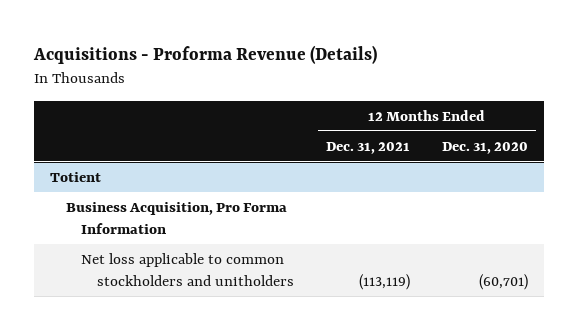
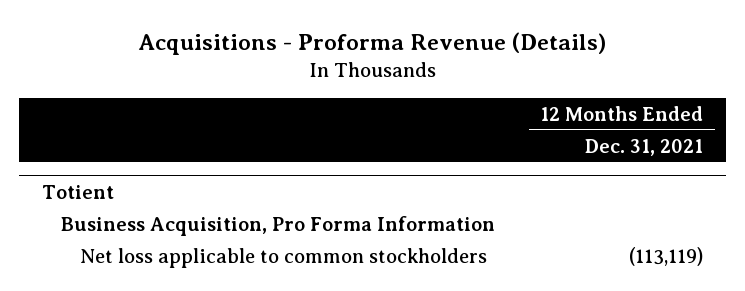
- | 12 Months Ended Dec. 31, 2021 | 12 Months Ended Dec. 31, 2020
+ | 12 Months Ended Dec. 31, 2021
@ Totient
- Net loss applicable to common stockholders and unitholders | (113,119) | (60,701)
+ Net loss applicable to common stockholders | (113,119)

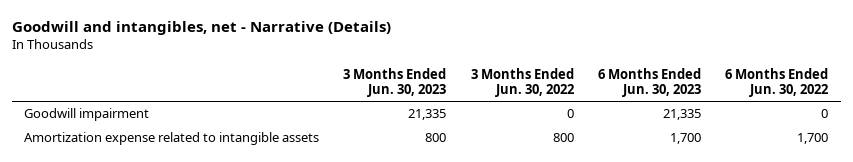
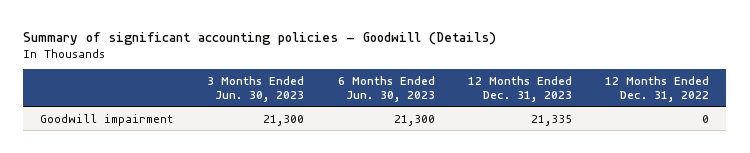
- Goodwill and intangibles, net - Narrative (Details)
+ Summary of significant accounting policies - Goodwill (Details)
- | 3 Months Ended Jun. 30, 2023 | 3 Months Ended Jun. 30, 2022 | 6 Months Ended Jun. 30, 2023 | 6 Months Ended Jun. 30, 2022
+ | 3 Months Ended Jun. 30, 2023 | 6 Months Ended Jun. 30, 2023 | 12 Months Ended Dec. 31, 2023 | 12 Months Ended Dec. 31, 2022
- Goodwill impairment | 21,335 | 0 | 21,335 | 0
- Amortization expense related to intangible assets | 800 | 800 | 1,700 | 1,700
+ Goodwill impairment | 21,300 | 21,300 | 21,335 | 0

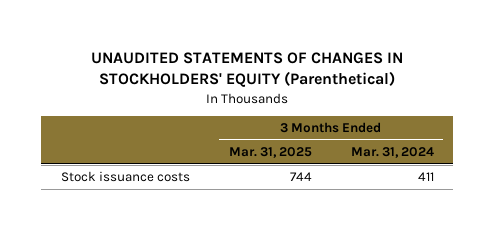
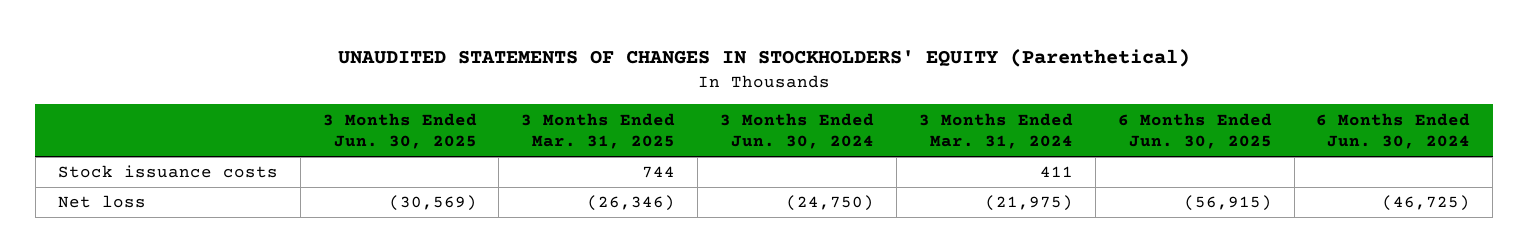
- | 3 Months Ended Mar. 31, 2025 | 3 Months Ended Mar. 31, 2024
+ | 3 Months Ended Jun. 30, 2025 | 3 Months Ended Mar. 31, 2025 | 3 Months Ended Jun. 30, 2024 | 3 Months Ended Mar. 31, 2024 | 6 Months Ended Jun. 30, 2025 | 6 Months Ended Jun. 30, 2024
+ Net loss | (30,569) | (26,346) | (24,750) | (21,975) | (56,915) | (46,725)

